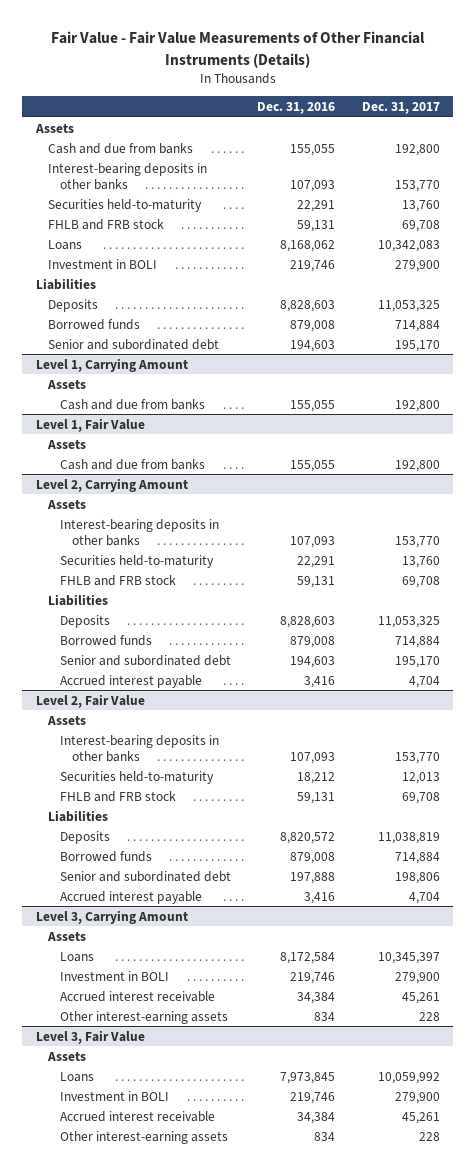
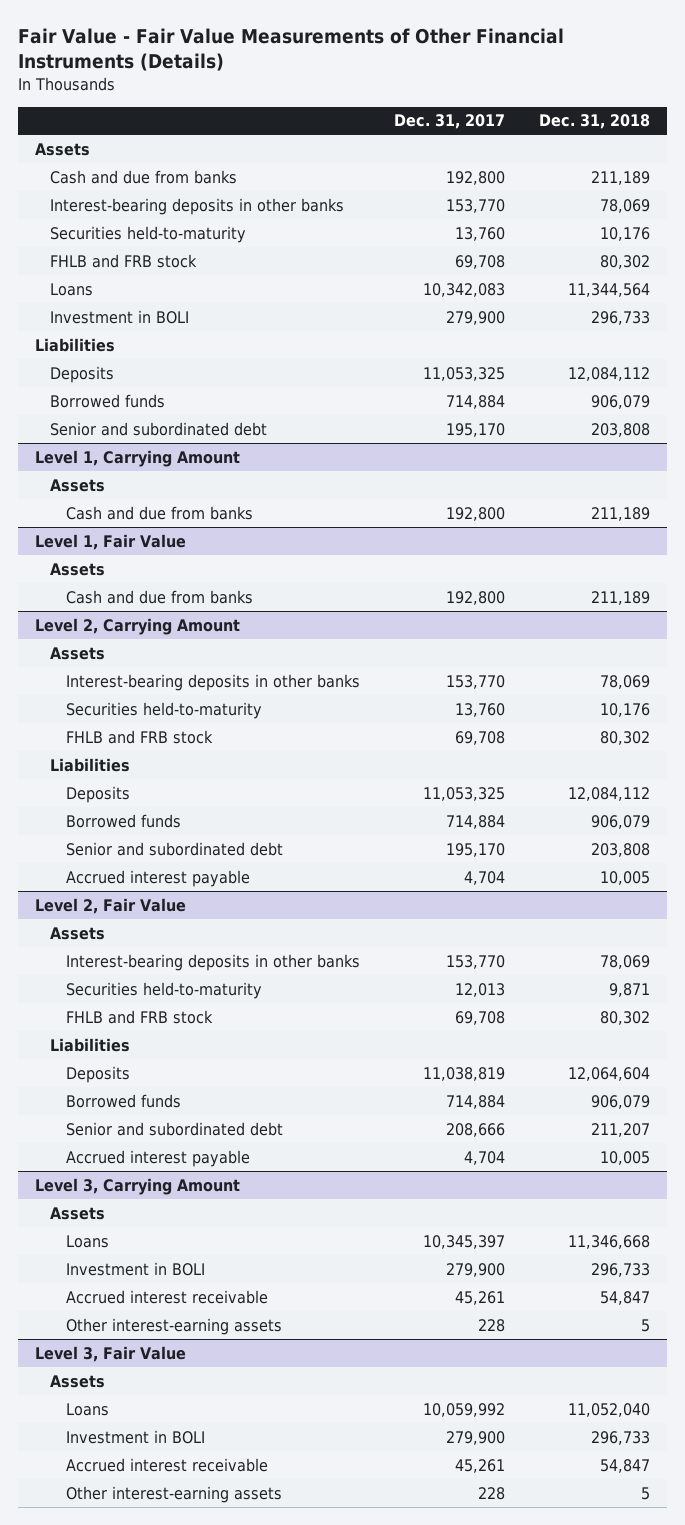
- | Dec. 31, 2016 | Dec. 31, 2017
+ | Dec. 31, 2017 | Dec. 31, 2018
@ Level 2, Fair Value
- Senior and subordinated debt | 197,888 | 198,806
+ Senior and subordinated debt | 208,666 | 211,207

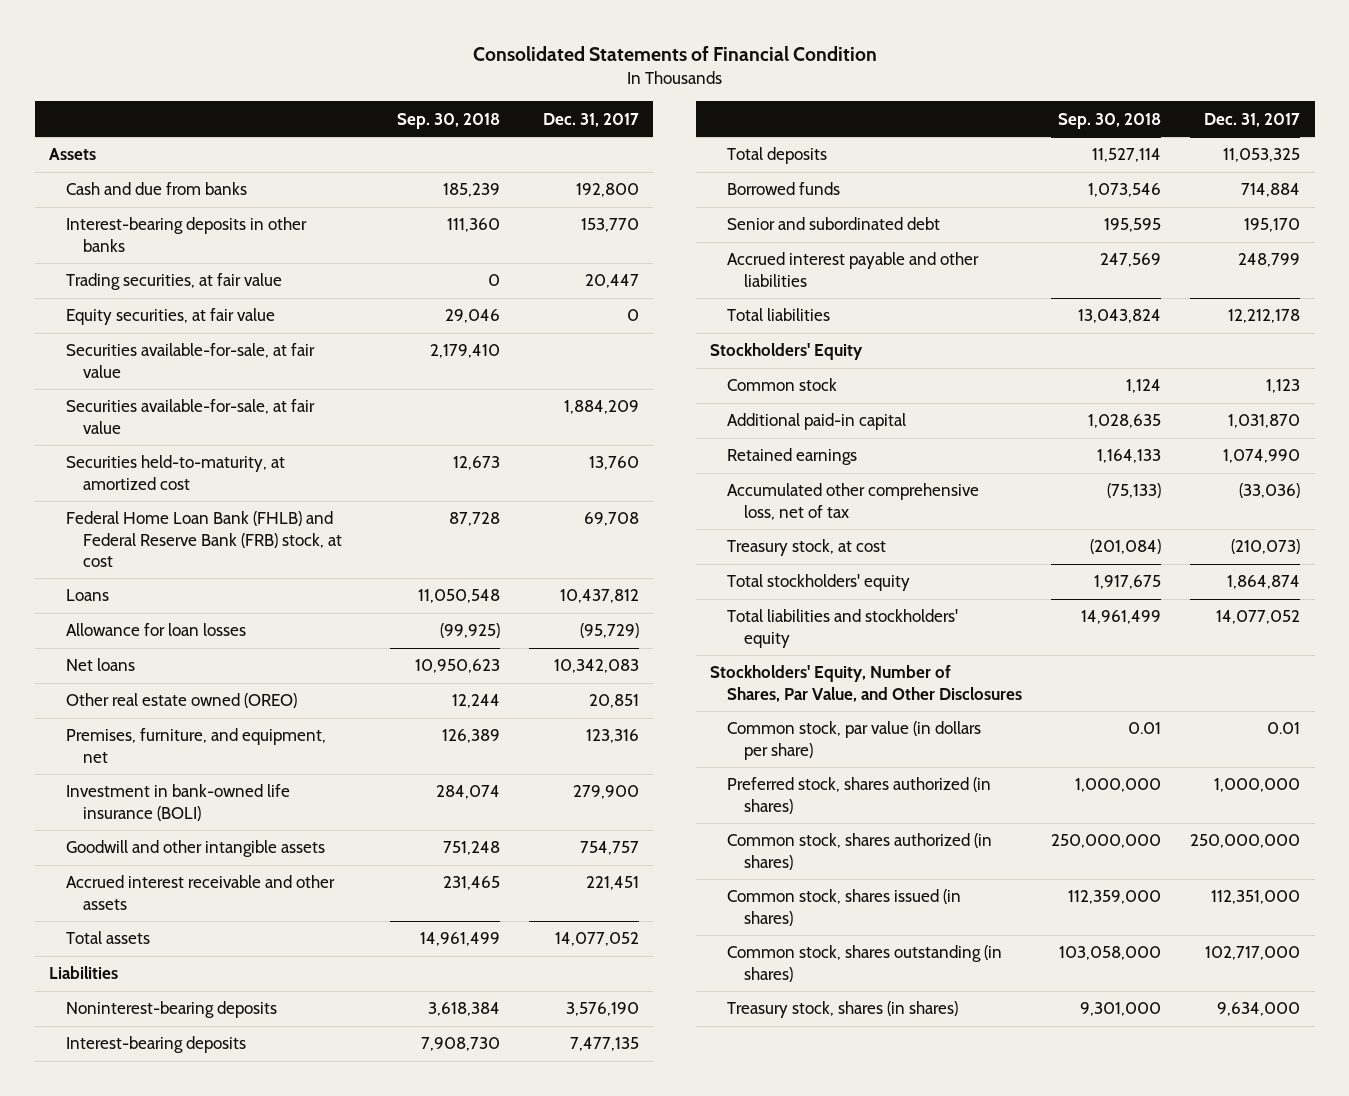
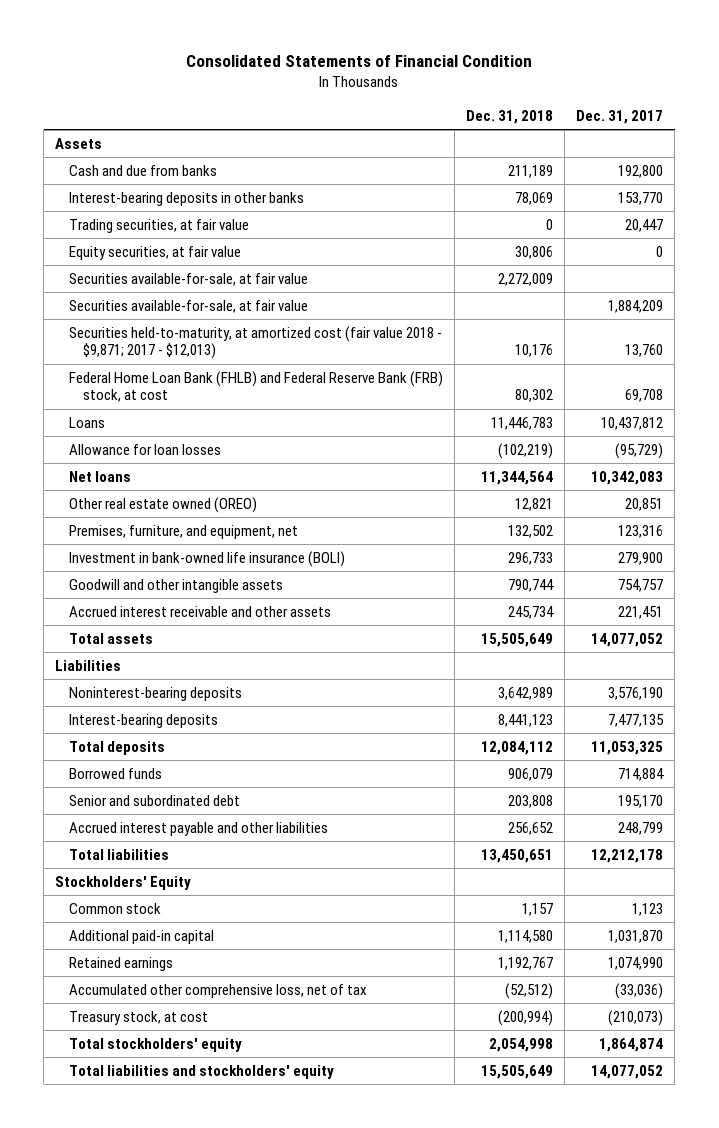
- | Sep. 30, 2018 | Dec. 31, 2017
+ | Dec. 31, 2018 | Dec. 31, 2017
- Securities held-to-maturity, at amortized cost | 12,673 | 13,760
+ Securities held-to-maturity, at amortized cost (fair value 2018 - $9,871; 2017 - $12,013) | 10,176 | 13,760
- Stockholders' Equity, Number of Shares, Par Value, and Other Disclosures
- Common stock, par value (in dollars per share) | 0.01 | 0.01
- Preferred stock, shares authorized (in shares) | 1,000,000 | 1,000,000
- Common stock, shares authorized (in shares) | 250,000,000 | 250,000,000
- Common stock, shares issued (in shares) | 112,359,000 | 112,351,000
- Common stock, shares outstanding (in shares) | 103,058,000 | 102,717,000
- Treasury stock, shares (in shares) | 9,301,000 | 9,634,000

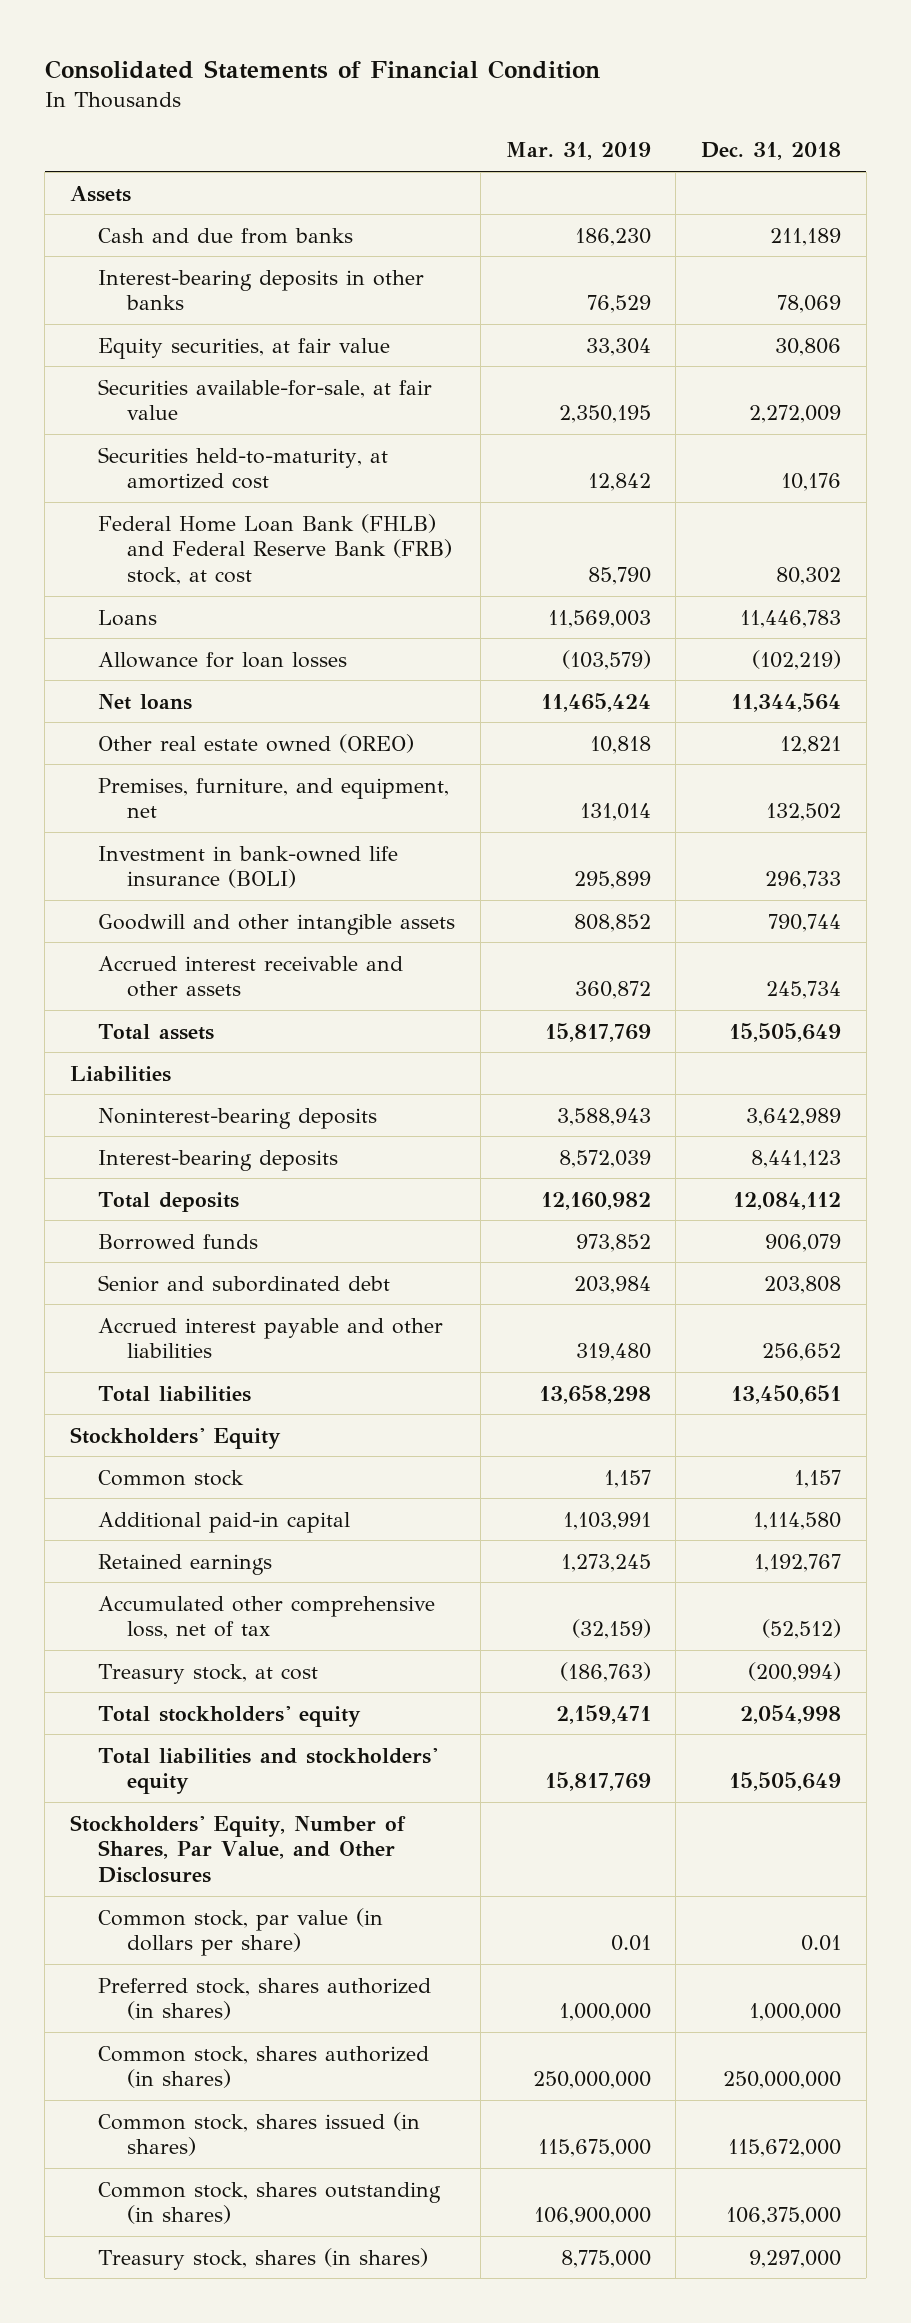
- | Dec. 31, 2018 | Dec. 31, 2017
+ | Mar. 31, 2019 | Dec. 31, 2018
- Trading securities, at fair value | 0 | 20,447
- Securities available-for-sale, at fair value | | 1,884,209
- Securities held-to-maturity, at amortized cost (fair value 2018 - $9,871; 2017 - $12,013) | 10,176 | 13,760
+ Securities held-to-maturity, at amortized cost | 12,842 | 10,176
+ Stockholders' Equity, Number of Shares, Par Value, and Other Disclosures
+ Common stock, par value (in dollars per share) | 0.01 | 0.01
+ Preferred stock, shares authorized (in shares) | 1,000,000 | 1,000,000
+ Common stock, shares authorized (in shares) | 250,000,000 | 250,000,000
+ Common stock, shares issued (in shares) | 115,675,000 | 115,672,000
+ Common stock, shares outstanding (in shares) | 106,900,000 | 106,375,000
+ Treasury stock, shares (in shares) | 8,775,000 | 9,297,000

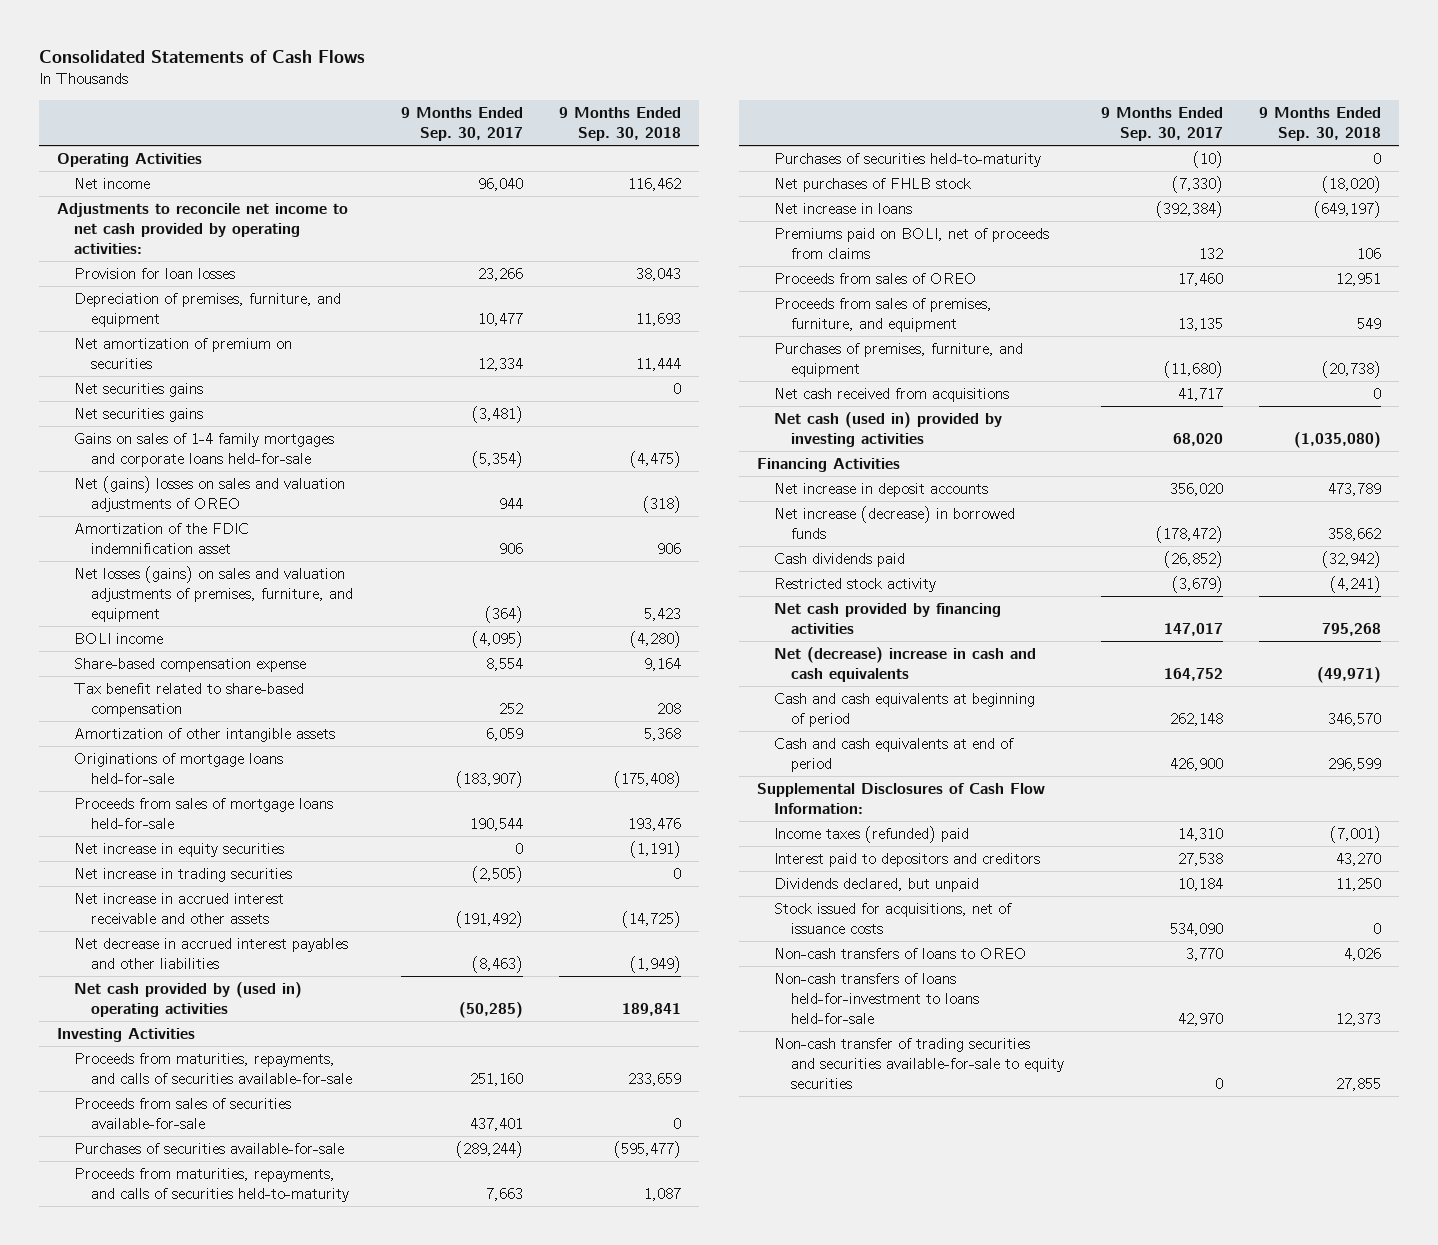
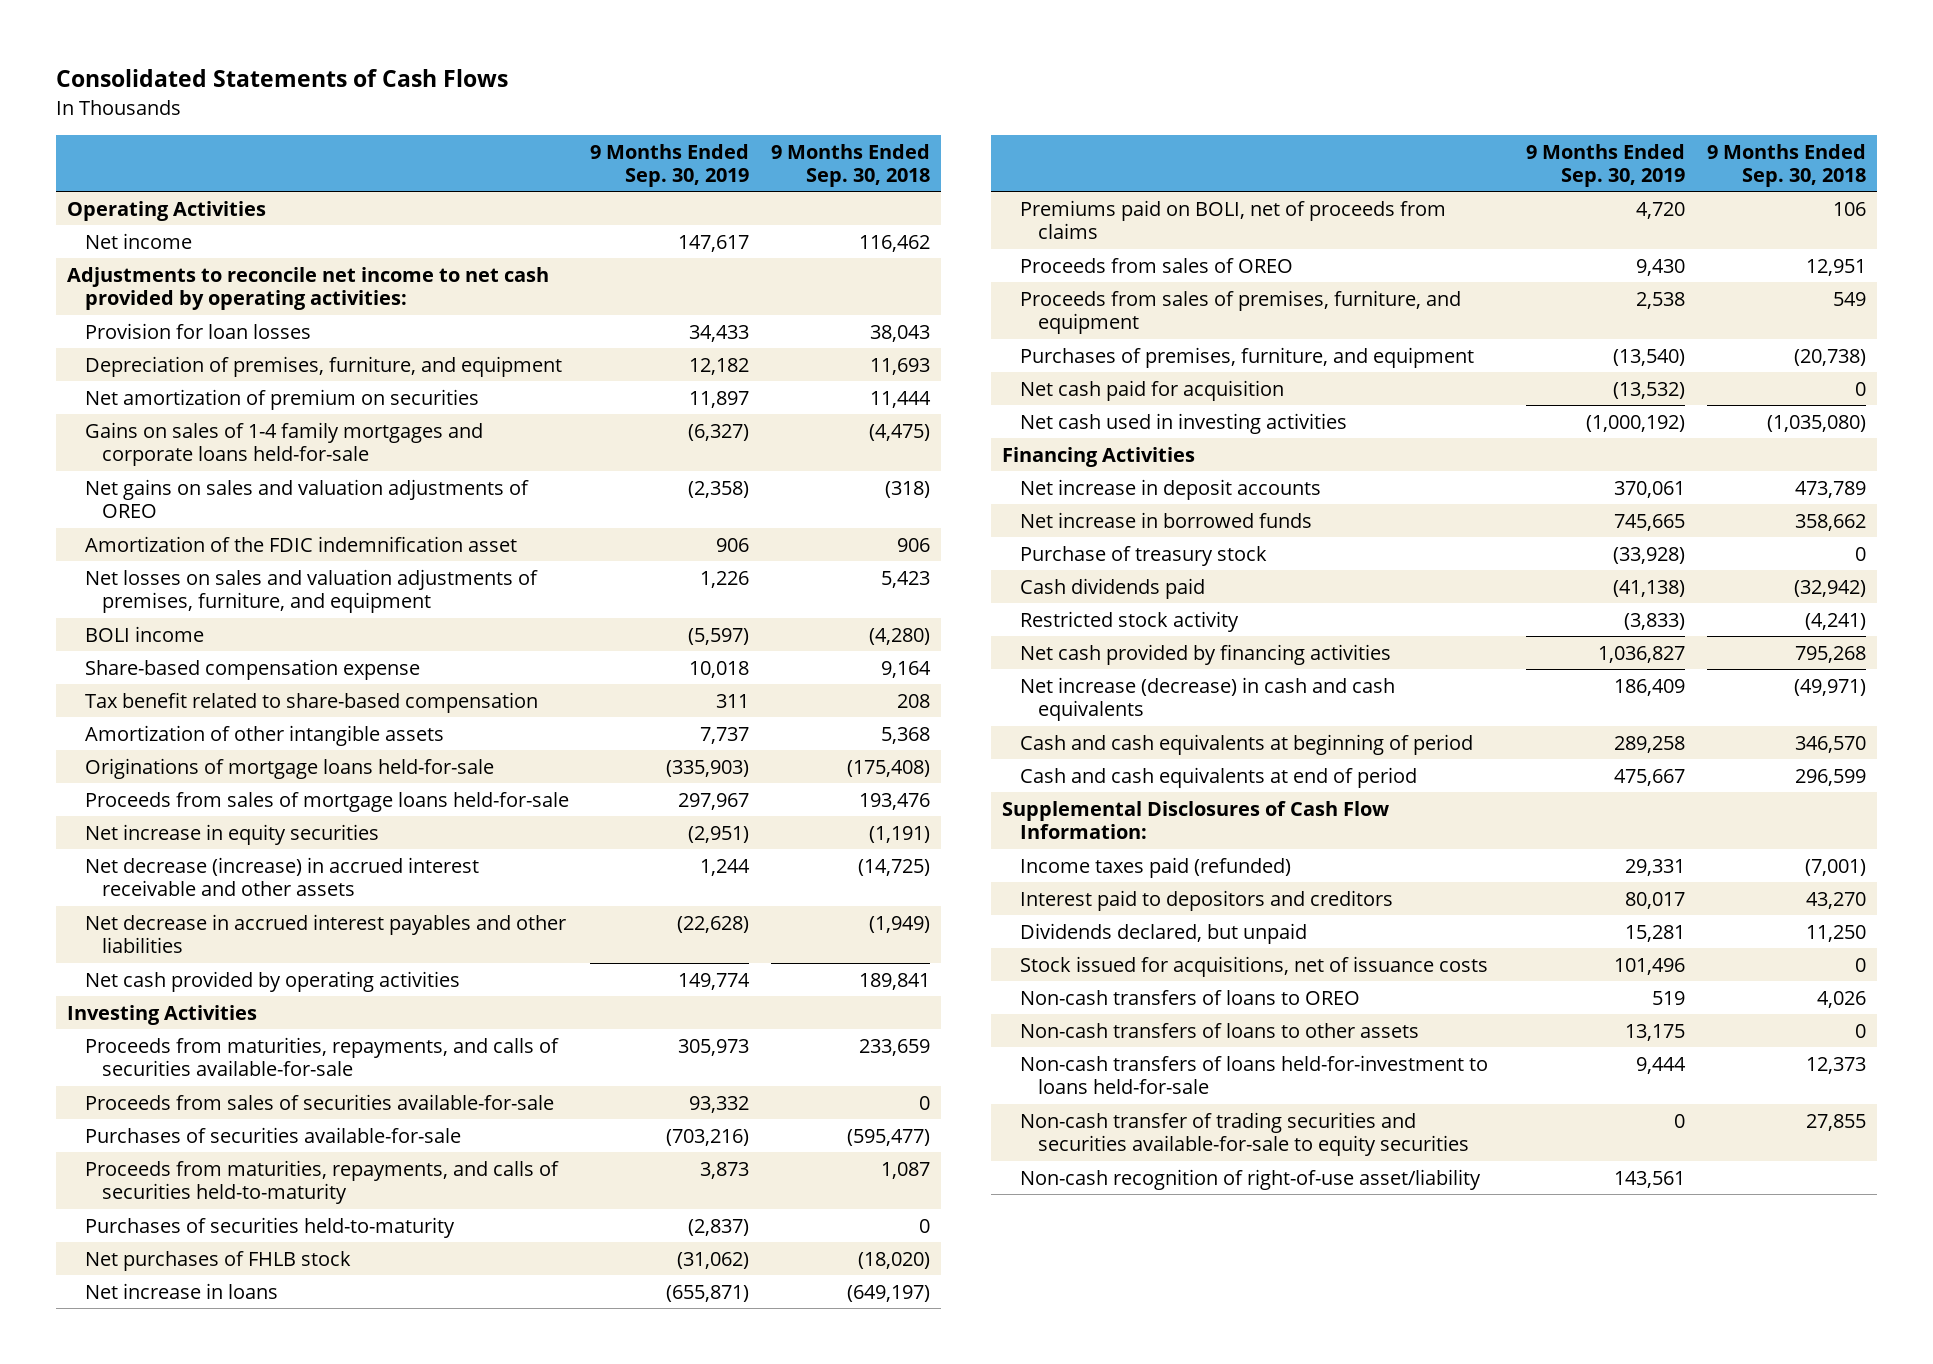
- | 9 Months Ended Sep. 30, 2017 | 9 Months Ended Sep. 30, 2018
+ | 9 Months Ended Sep. 30, 2019 | 9 Months Ended Sep. 30, 2018
- Net securities gains | | 0
- Net securities gains | (3,481) |
- Net (gains) losses on sales and valuation adjustments of OREO | 944 | (318)
+ Net gains on sales and valuation adjustments of OREO | (2,358) | (318)
- Net losses (gains) on sales and valuation adjustments of premises, furniture, and equipment | (364) | 5,423
+ Net losses on sales and valuation adjustments of premises, furniture, and equipment | 1,226 | 5,423
- Net increase in trading securities | (2,505) | 0
- Net increase in accrued interest receivable and other assets | (191,492) | (14,725)
+ Net decrease (increase) in accrued interest receivable and other assets | 1,244 | (14,725)
- Net cash provided by (used in) operating activities | (50,285) | 189,841
+ Net cash provided by operating activities | 149,774 | 189,841
- Net cash received from acquisitions | 41,717 | 0
- Net cash (used in) provided by investing activities | 68,020 | (1,035,080)
+ Net cash paid for acquisition | (13,532) | 0
+ Net cash used in investing activities | (1,000,192) | (1,035,080)
- Net increase (decrease) in borrowed funds | (178,472) | 358,662
+ Net increase in borrowed funds | 745,665 | 358,662
+ Purchase of treasury stock | (33,928) | 0
- Net (decrease) increase in cash and cash equivalents | 164,752 | (49,971)
+ Net increase (decrease) in cash and cash equivalents | 186,409 | (49,971)
- Income taxes (refunded) paid | 14,310 | (7,001)
+ Income taxes paid (refunded) | 29,331 | (7,001)
+ Non-cash transfers of loans to other assets | 13,175 | 0
+ Non-cash recognition of right-of-use asset/liability | 143,561 |

